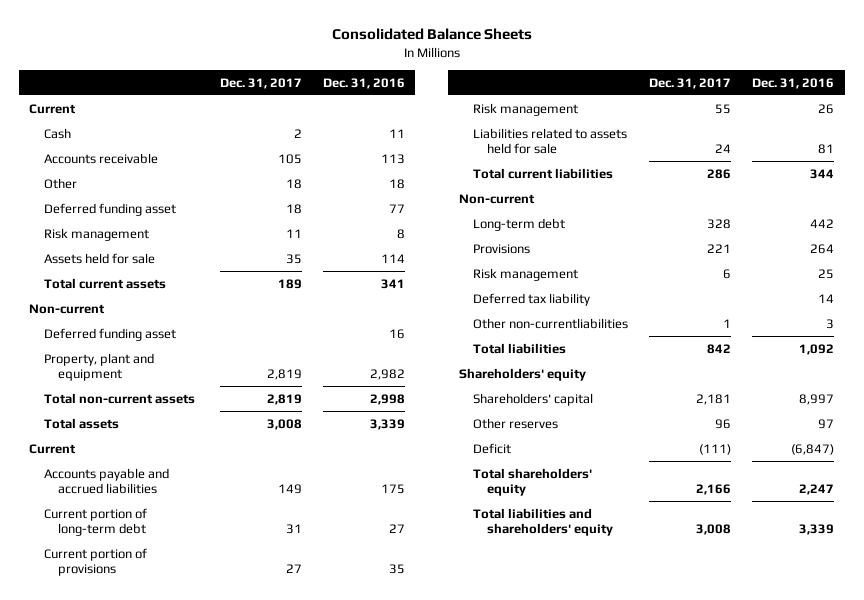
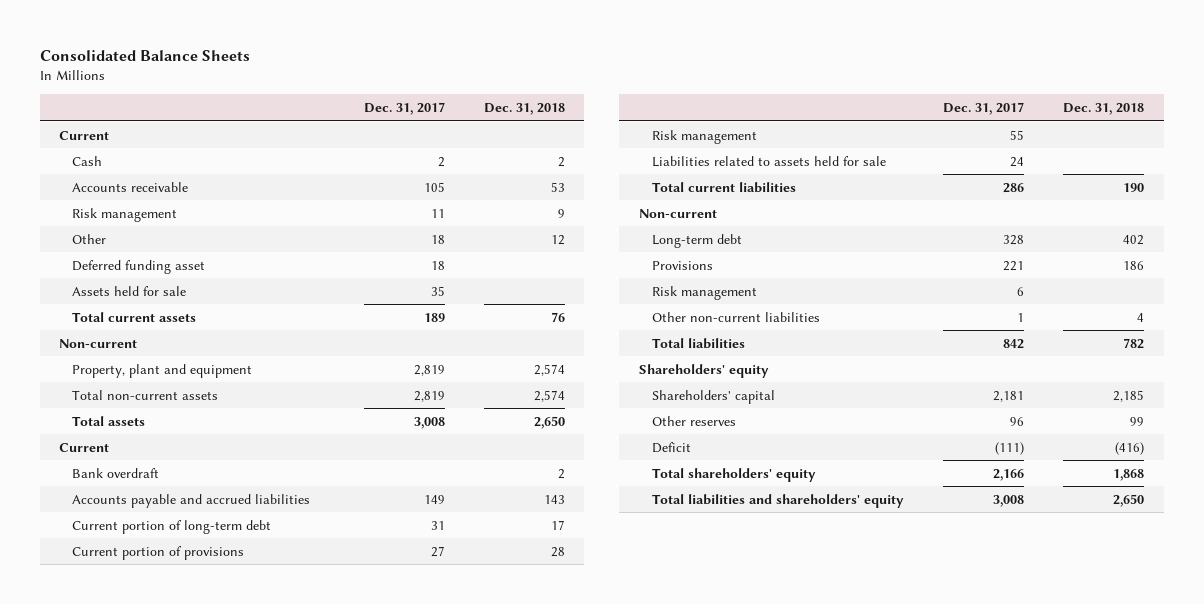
- | Dec. 31, 2017 | Dec. 31, 2016
+ | Dec. 31, 2017 | Dec. 31, 2018
moved up: Risk management | 11 | 9
- Deferred funding asset | | 16
+ Bank overdraft | | 2
- Deferred tax liability | | 14
- Other non-currentliabilities | 1 | 3
+ Other non-current liabilities | 1 | 4

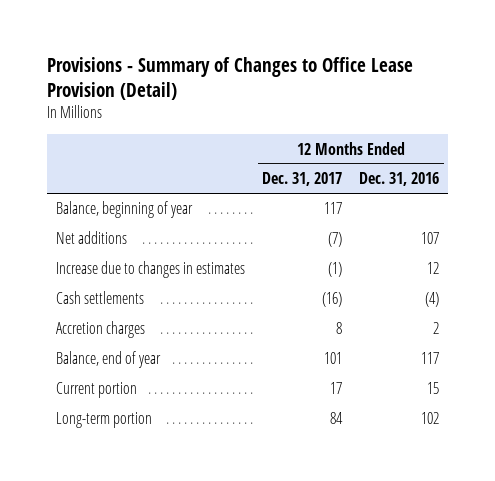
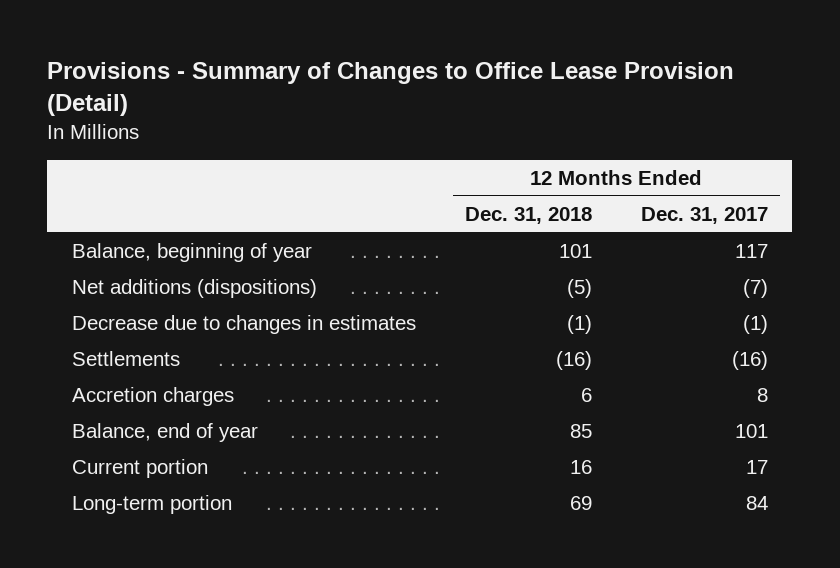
- | 12 Months Ended Dec. 31, 2017 | 12 Months Ended Dec. 31, 2016
+ | 12 Months Ended Dec. 31, 2018 | 12 Months Ended Dec. 31, 2017
- Net additions | (7) | 107
- Increase due to changes in estimates | (1) | 12
- Cash settlements | (16) | (4)
+ Net additions (dispositions) | (5) | (7)
+ Decrease due to changes in estimates | (1) | (1)
+ Settlements | (16) | (16)

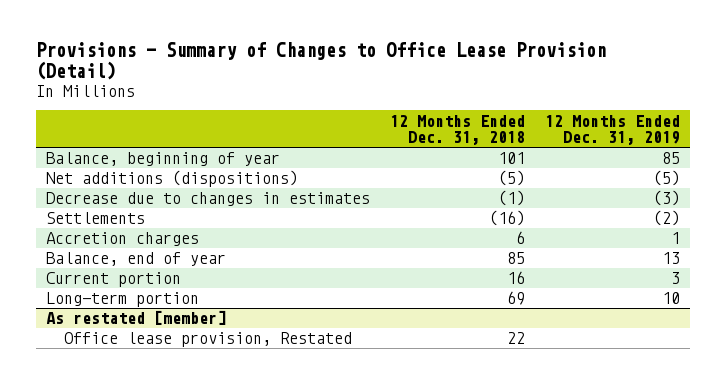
- | 12 Months Ended Dec. 31, 2018 | 12 Months Ended Dec. 31, 2017
+ | 12 Months Ended Dec. 31, 2018 | 12 Months Ended Dec. 31, 2019
+ As restated [member]
+ Office lease provision, Restated | 22 |

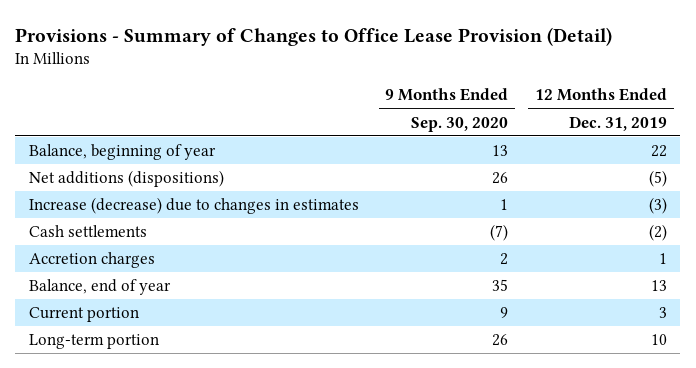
- | 12 Months Ended Dec. 31, 2018 | 12 Months Ended Dec. 31, 2019
+ | 9 Months Ended Sep. 30, 2020 | 12 Months Ended Dec. 31, 2019
- Balance, beginning of year | 101 | 85
+ Balance, beginning of year | 13 | 22
- Decrease due to changes in estimates | (1) | (3)
- Settlements | (16) | (2)
+ Increase (decrease) due to changes in estimates | 1 | (3)
+ Cash settlements | (7) | (2)
- As restated [member]
- Office lease provision, Restated | 22 |

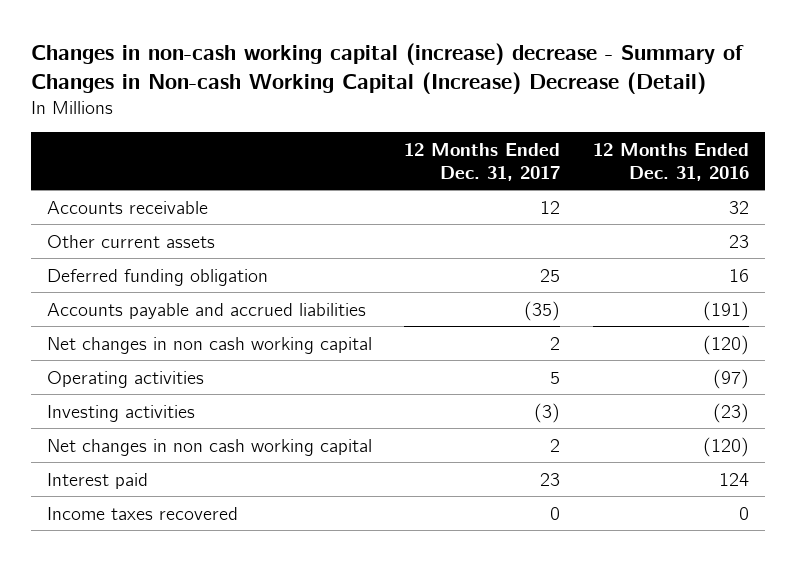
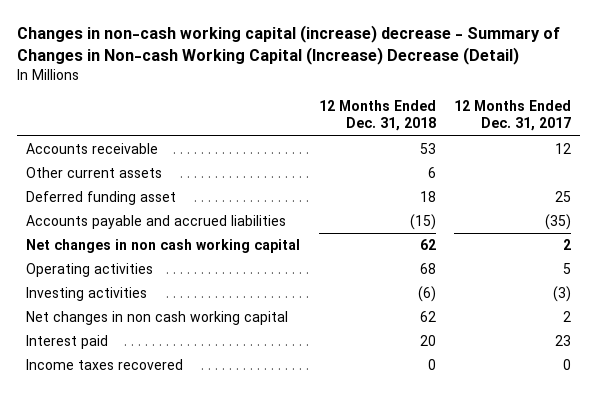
- | 12 Months Ended Dec. 31, 2017 | 12 Months Ended Dec. 31, 2016
+ | 12 Months Ended Dec. 31, 2018 | 12 Months Ended Dec. 31, 2017
- Deferred funding obligation | 25 | 16
+ Deferred funding asset | 18 | 25

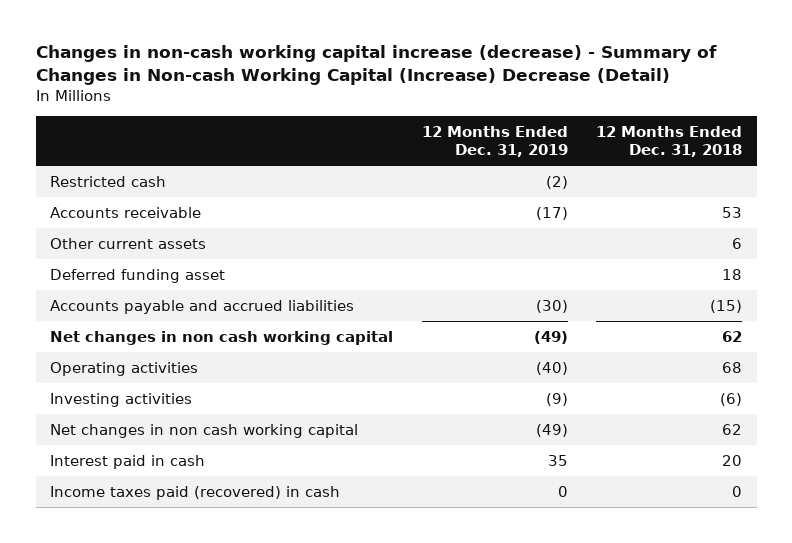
- Changes in non-cash working capital (increase) decrease - Summary of Changes in Non-cash Working Capital (Increase) Decrease (Detail)
+ Changes in non-cash working capital increase (decrease) - Summary of Changes in Non-cash Working Capital (Increase) Decrease (Detail)
- | 12 Months Ended Dec. 31, 2018 | 12 Months Ended Dec. 31, 2017
+ | 12 Months Ended Dec. 31, 2019 | 12 Months Ended Dec. 31, 2018
+ Restricted cash | (2) |
- Interest paid | 20 | 23
- Income taxes recovered | 0 | 0
+ Interest paid in cash | 35 | 20
+ Income taxes paid (recovered) in cash | 0 | 0

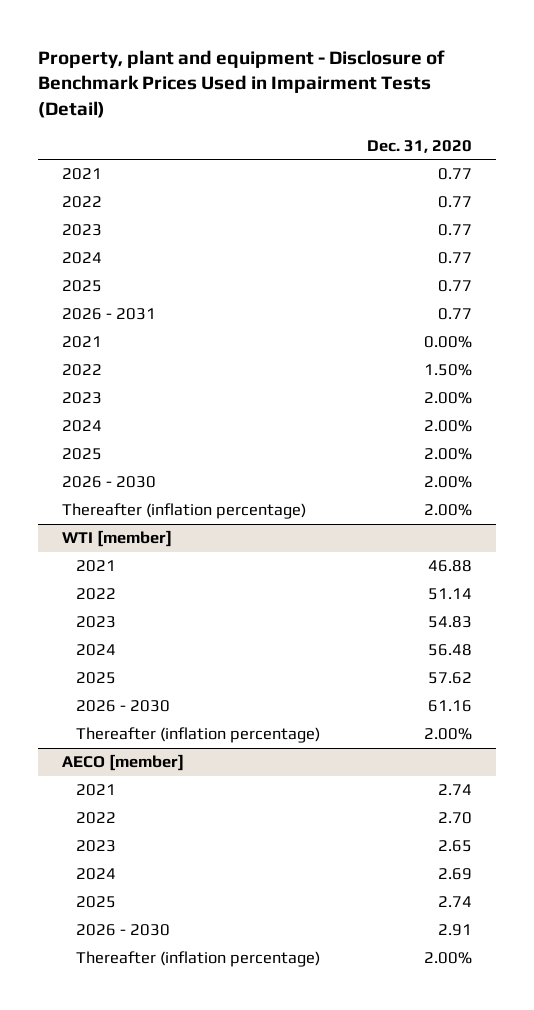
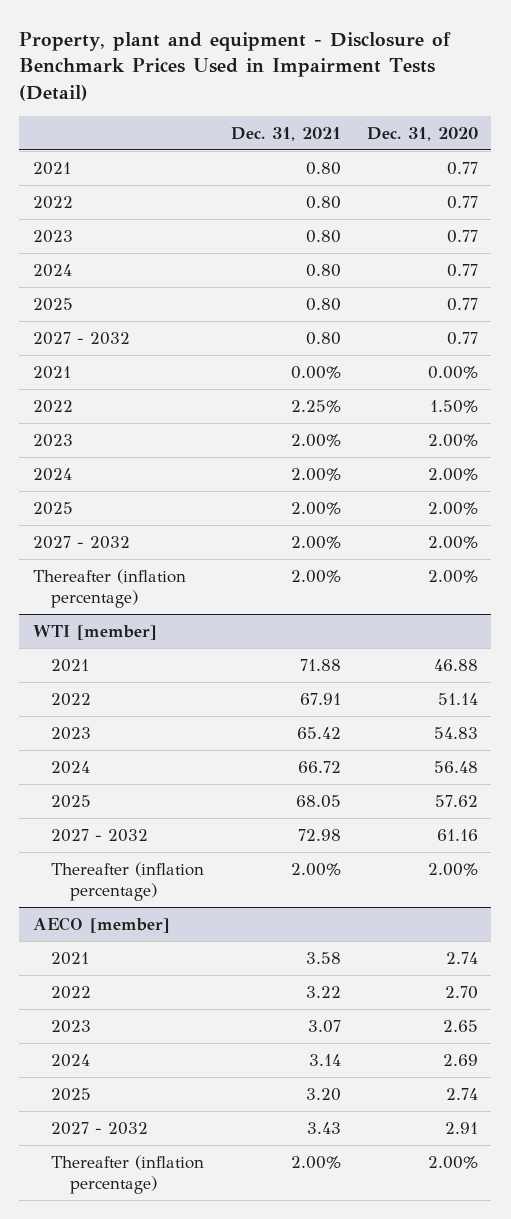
- | Dec. 31, 2020
+ | Dec. 31, 2021 | Dec. 31, 2020
- 2026 - 2031 | 0.77
+ 2027 - 2032 | 0.80 | 0.77
- 2026 - 2030 | 2.00%
+ 2027 - 2032 | 2.00% | 2.00%
@ WTI [member]
- 2026 - 2030 | 61.16
+ 2027 - 2032 | 72.98 | 61.16
@ AECO [member]
- 2026 - 2030 | 2.91
+ 2027 - 2032 | 3.43 | 2.91

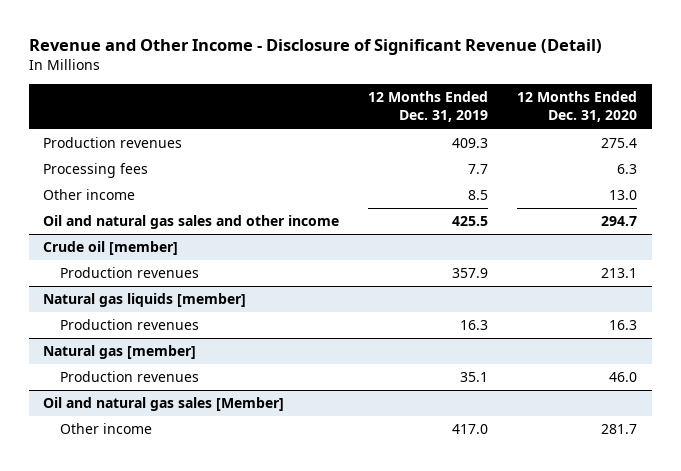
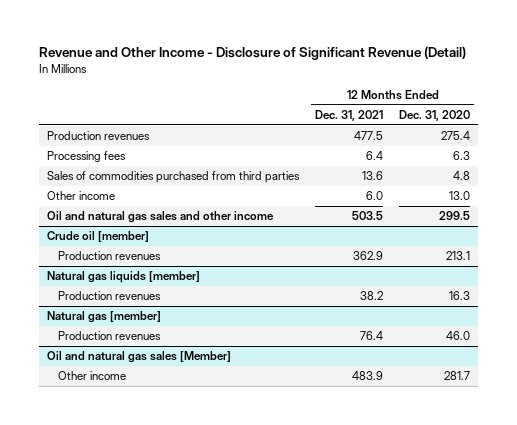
- | 12 Months Ended Dec. 31, 2019 | 12 Months Ended Dec. 31, 2020
+ | 12 Months Ended Dec. 31, 2021 | 12 Months Ended Dec. 31, 2020
+ Sales of commodities purchased from third parties | 13.6 | 4.8
- Oil and natural gas sales and other income | 425.5 | 294.7
+ Oil and natural gas sales and other income | 503.5 | 299.5

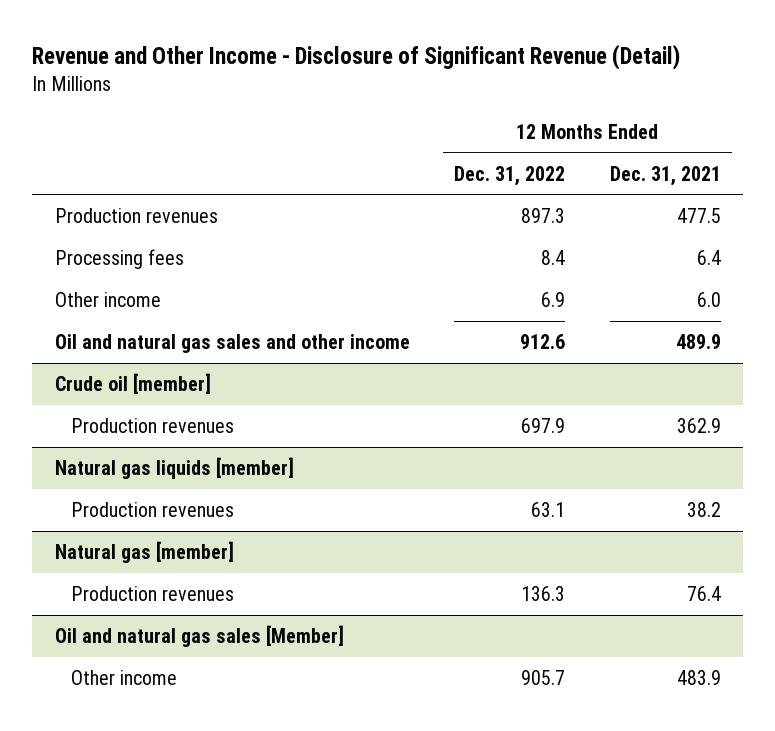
- | 12 Months Ended Dec. 31, 2021 | 12 Months Ended Dec. 31, 2020
+ | 12 Months Ended Dec. 31, 2022 | 12 Months Ended Dec. 31, 2021
- Sales of commodities purchased from third parties | 13.6 | 4.8
- Oil and natural gas sales and other income | 503.5 | 299.5
+ Oil and natural gas sales and other income | 912.6 | 489.9

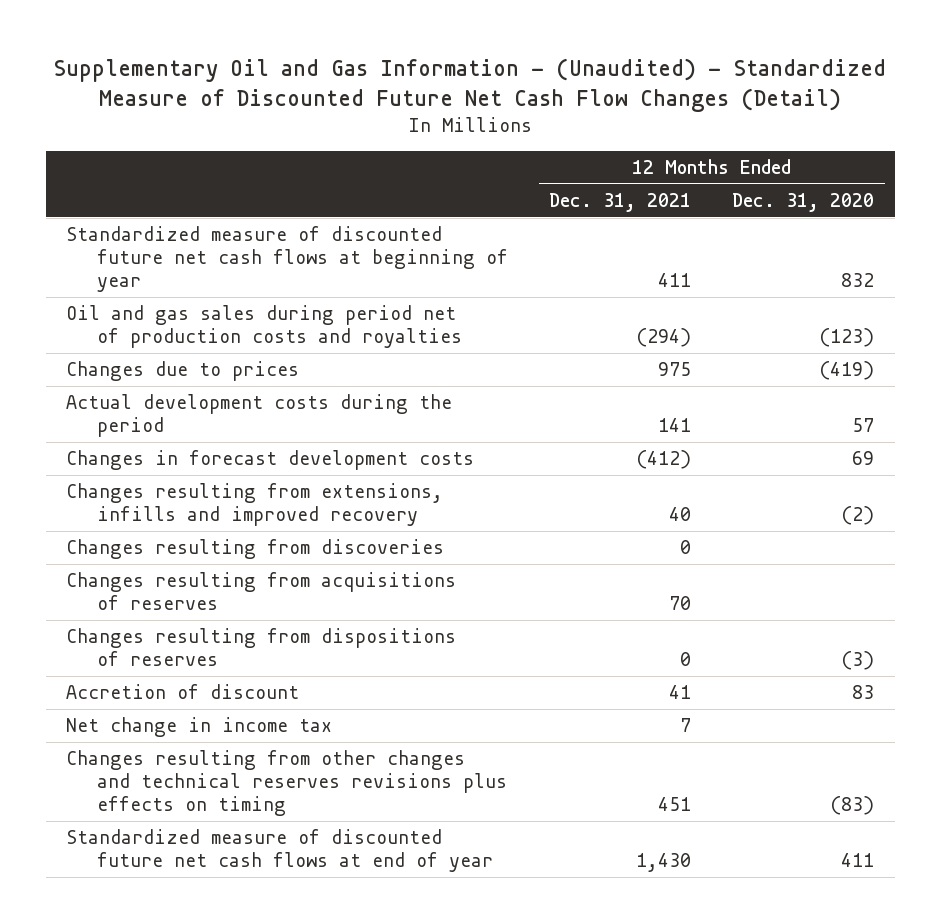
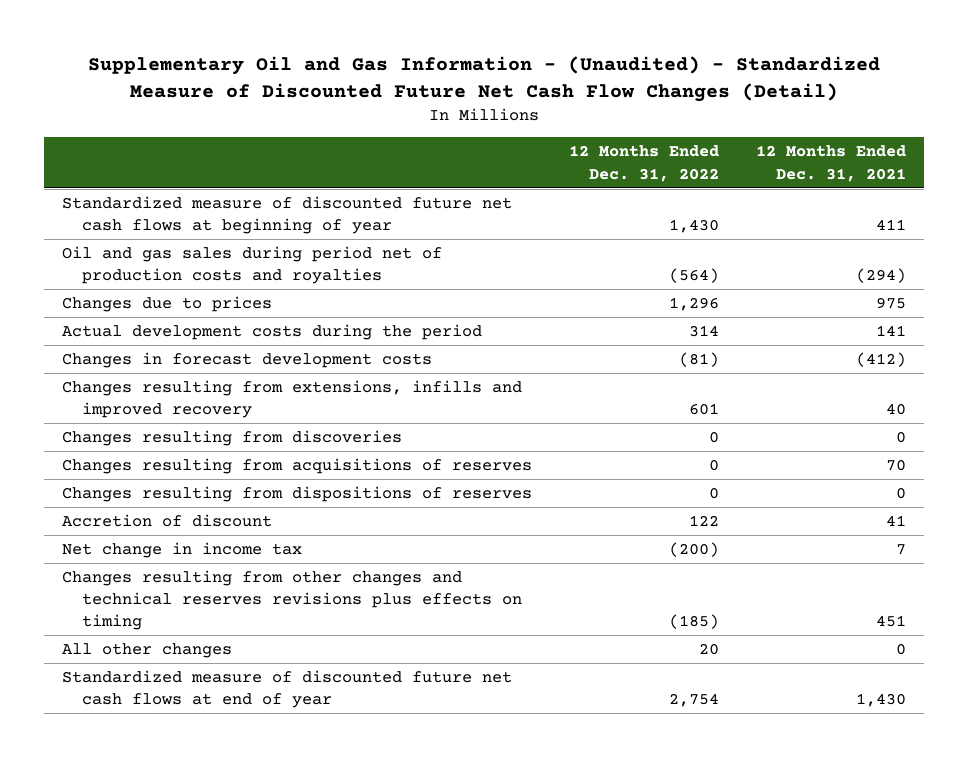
- | 12 Months Ended Dec. 31, 2021 | 12 Months Ended Dec. 31, 2020
+ | 12 Months Ended Dec. 31, 2022 | 12 Months Ended Dec. 31, 2021
+ All other changes | 20 | 0

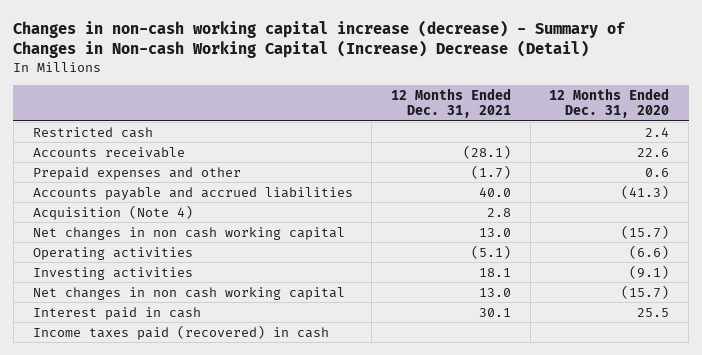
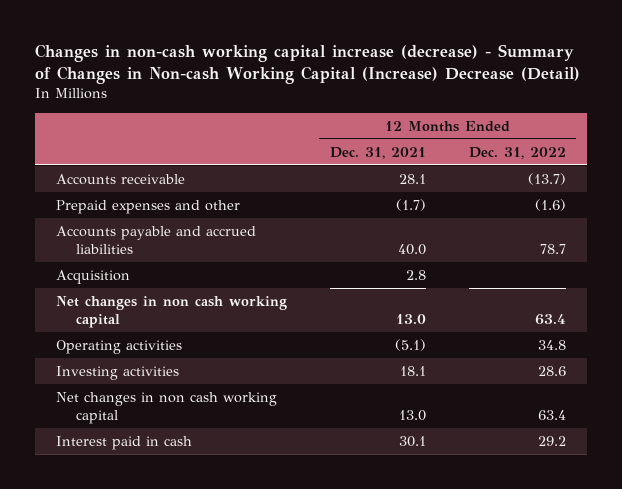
- | 12 Months Ended Dec. 31, 2021 | 12 Months Ended Dec. 31, 2020
+ | 12 Months Ended Dec. 31, 2021 | 12 Months Ended Dec. 31, 2022
- Restricted cash | | 2.4
- Accounts receivable | (28.1) | 22.6
+ Accounts receivable | 28.1 | (13.7)
- Acquisition (Note 4) | 2.8 |
+ Acquisition | 2.8 |
- Income taxes paid (recovered) in cash

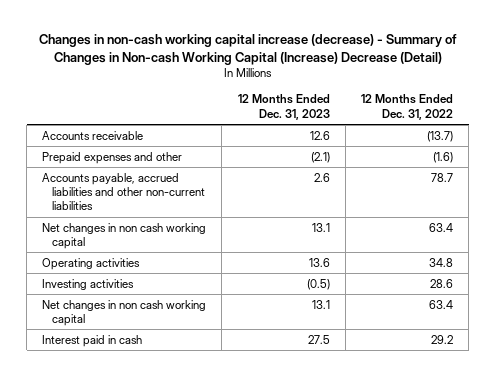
- | 12 Months Ended Dec. 31, 2021 | 12 Months Ended Dec. 31, 2022
+ | 12 Months Ended Dec. 31, 2023 | 12 Months Ended Dec. 31, 2022
- Accounts payable and accrued liabilities | 40.0 | 78.7
- Acquisition | 2.8 |
+ Accounts payable, accrued liabilities and other non-current liabilities | 2.6 | 78.7

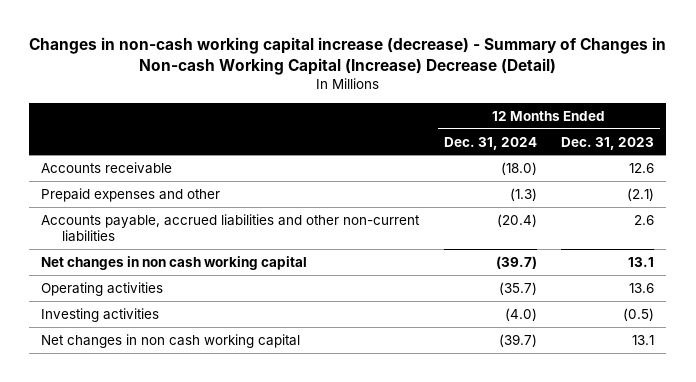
- | 12 Months Ended Dec. 31, 2023 | 12 Months Ended Dec. 31, 2022
+ | 12 Months Ended Dec. 31, 2024 | 12 Months Ended Dec. 31, 2023
- Interest paid in cash | 27.5 | 29.2

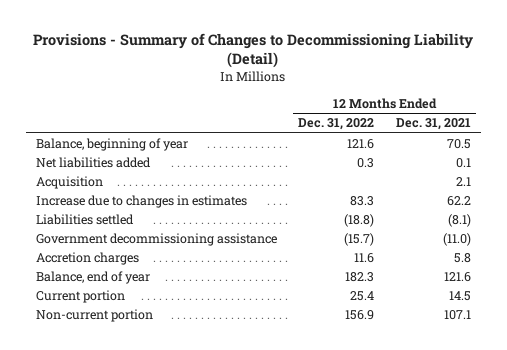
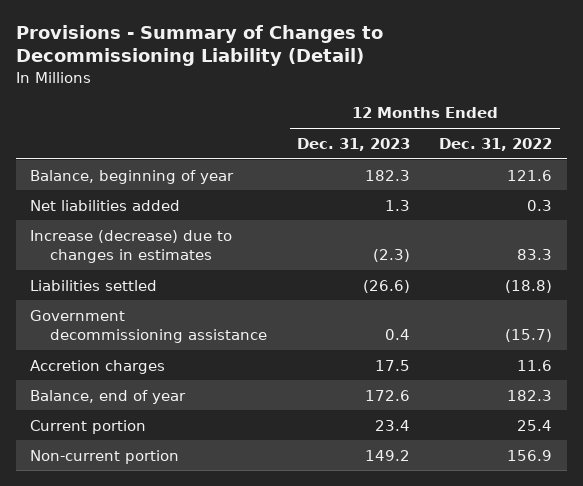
- | 12 Months Ended Dec. 31, 2022 | 12 Months Ended Dec. 31, 2021
+ | 12 Months Ended Dec. 31, 2023 | 12 Months Ended Dec. 31, 2022
- Acquisition | | 2.1
- Increase due to changes in estimates | 83.3 | 62.2
+ Increase (decrease) due to changes in estimates | (2.3) | 83.3

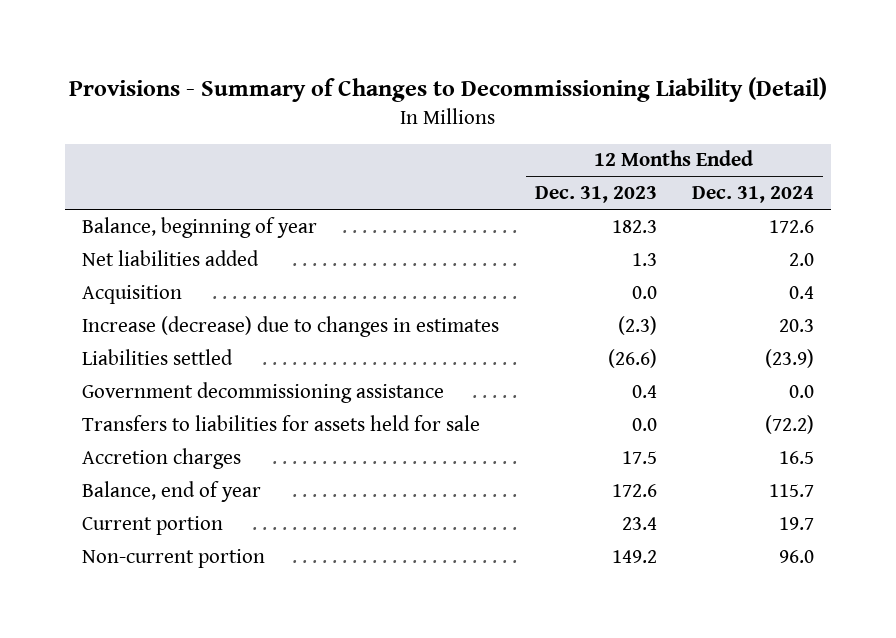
- | 12 Months Ended Dec. 31, 2023 | 12 Months Ended Dec. 31, 2022
+ | 12 Months Ended Dec. 31, 2023 | 12 Months Ended Dec. 31, 2024
+ Acquisition | 0.0 | 0.4
+ Transfers to liabilities for assets held for sale | 0.0 | (72.2)

